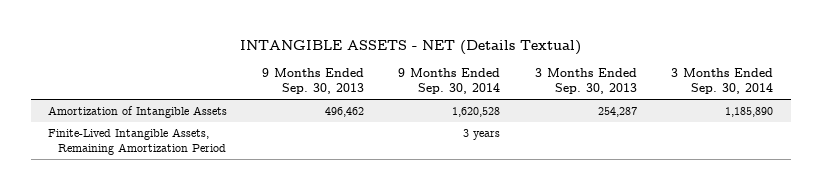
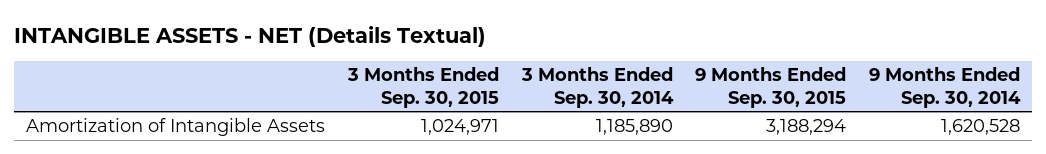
- | 9 Months Ended Sep. 30, 2013 | 9 Months Ended Sep. 30, 2014 | 3 Months Ended Sep. 30, 2013 | 3 Months Ended Sep. 30, 2014
+ | 3 Months Ended Sep. 30, 2015 | 3 Months Ended Sep. 30, 2014 | 9 Months Ended Sep. 30, 2015 | 9 Months Ended Sep. 30, 2014
- Finite-Lived Intangible Assets, Remaining Amortization Period | | 3 years | |

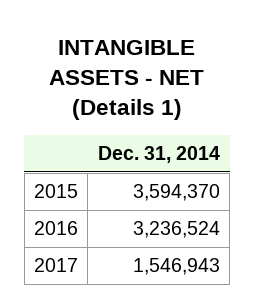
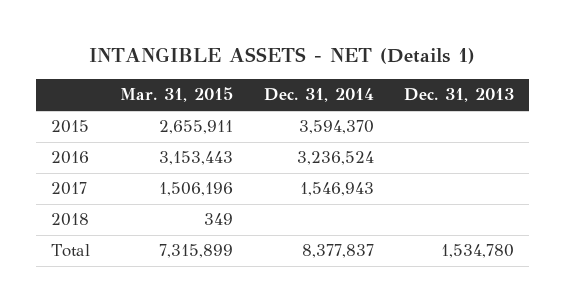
- | Dec. 31, 2014
+ | Mar. 31, 2015 | Dec. 31, 2014 | Dec. 31, 2013
+ 2018 | 349 | |
+ Total | 7,315,899 | 8,377,837 | 1,534,780

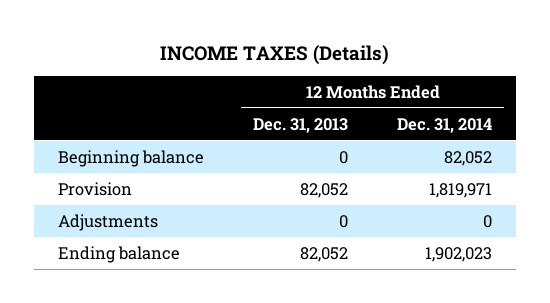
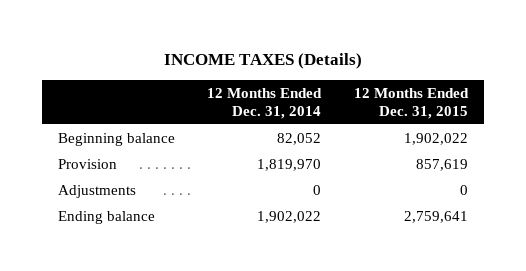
- | 12 Months Ended Dec. 31, 2013 | 12 Months Ended Dec. 31, 2014
+ | 12 Months Ended Dec. 31, 2014 | 12 Months Ended Dec. 31, 2015
- Provision | 82,052 | 1,819,971
+ Provision | 1,819,970 | 857,619
- Ending balance | 82,052 | 1,902,023
+ Ending balance | 1,902,022 | 2,759,641

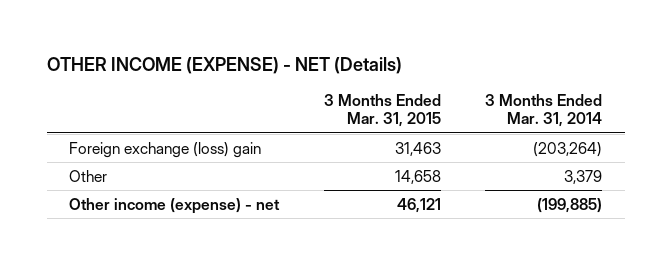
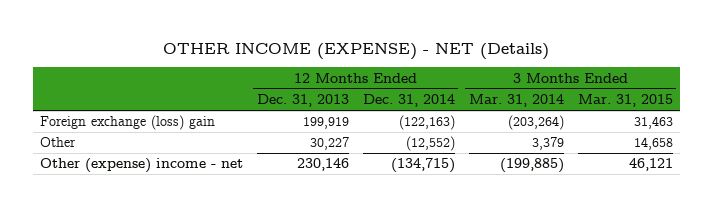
- | 3 Months Ended Mar. 31, 2015 | 3 Months Ended Mar. 31, 2014
+ | 12 Months Ended Dec. 31, 2013 | 12 Months Ended Dec. 31, 2014 | 3 Months Ended Mar. 31, 2014 | 3 Months Ended Mar. 31, 2015
- Other income (expense) - net | 46,121 | (199,885)
+ Other (expense) income - net | 230,146 | (134,715) | (199,885) | 46,121

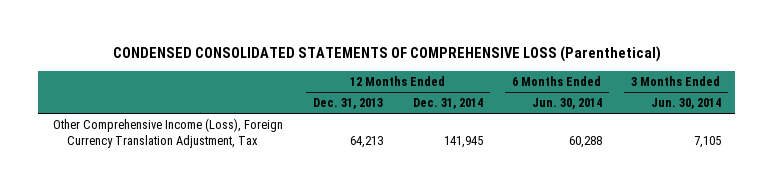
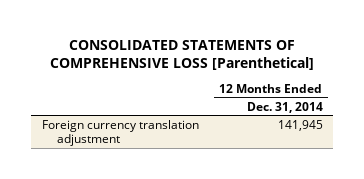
- CONDENSED CONSOLIDATED STATEMENTS OF COMPREHENSIVE LOSS (Parenthetical)
+ CONSOLIDATED STATEMENTS OF COMPREHENSIVE LOSS [Parenthetical]
- | 12 Months Ended Dec. 31, 2013 | 12 Months Ended Dec. 31, 2014 | 6 Months Ended Jun. 30, 2014 | 3 Months Ended Jun. 30, 2014
+ | 12 Months Ended Dec. 31, 2014
- Other Comprehensive Income (Loss), Foreign Currency Translation Adjustment, Tax | 64,213 | 141,945 | 60,288 | 7,105
+ Foreign currency translation adjustment | 141,945

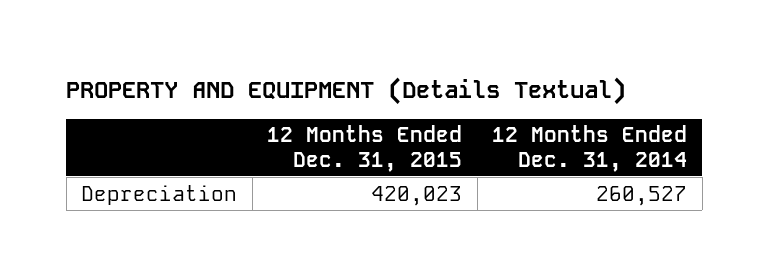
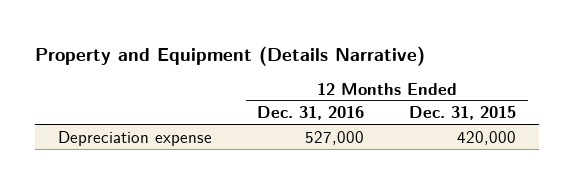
- PROPERTY AND EQUIPMENT (Details Textual)
+ Property and Equipment (Details Narrative)
- | 12 Months Ended Dec. 31, 2015 | 12 Months Ended Dec. 31, 2014
+ | 12 Months Ended Dec. 31, 2016 | 12 Months Ended Dec. 31, 2015
- Depreciation | 420,023 | 260,527
+ Depreciation expense | 527,000 | 420,000

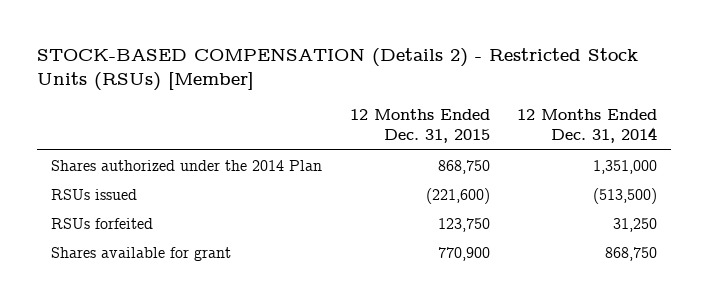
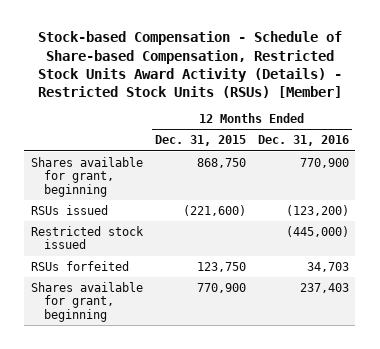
- STOCK-BASED COMPENSATION (Details 2) - Restricted Stock Units (RSUs) [Member]
+ Stock-based Compensation - Schedule of Share-based Compensation, Restricted Stock Units Award Activity (Details) - Restricted Stock Units (RSUs) [Member]
- | 12 Months Ended Dec. 31, 2015 | 12 Months Ended Dec. 31, 2014
+ | 12 Months Ended Dec. 31, 2015 | 12 Months Ended Dec. 31, 2016
- Shares authorized under the 2014 Plan | 868,750 | 1,351,000
+ Shares available for grant, beginning | 868,750 | 770,900
+ Restricted stock issued | | (445,000)
- Shares available for grant | 770,900 | 868,750
+ Shares available for grant, beginning | 770,900 | 237,403

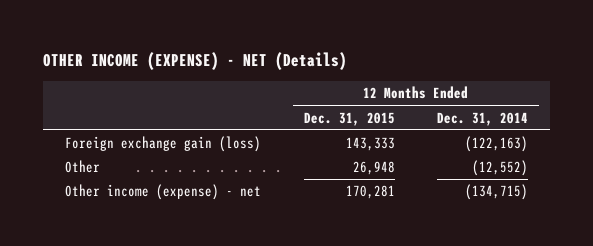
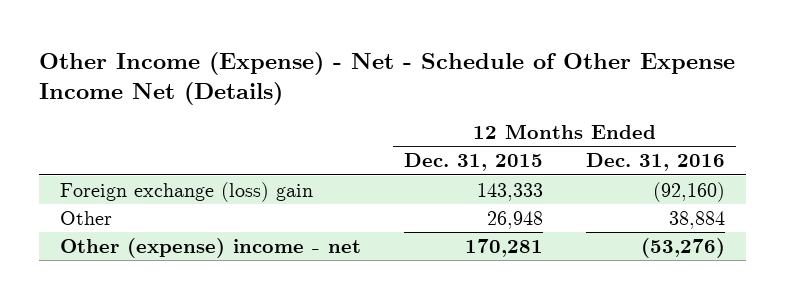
- OTHER INCOME (EXPENSE) - NET (Details)
+ Other Income (Expense) - Net - Schedule of Other Expense Income Net (Details)
- | 12 Months Ended Dec. 31, 2015 | 12 Months Ended Dec. 31, 2014
+ | 12 Months Ended Dec. 31, 2015 | 12 Months Ended Dec. 31, 2016
- Foreign exchange gain (loss) | 143,333 | (122,163)
+ Foreign exchange (loss) gain | 143,333 | (92,160)
- Other income (expense) - net | 170,281 | (134,715)
+ Other (expense) income - net | 170,281 | (53,276)

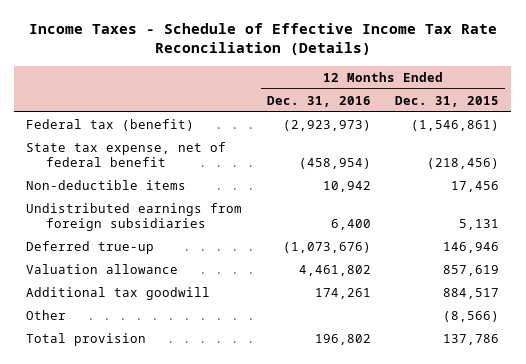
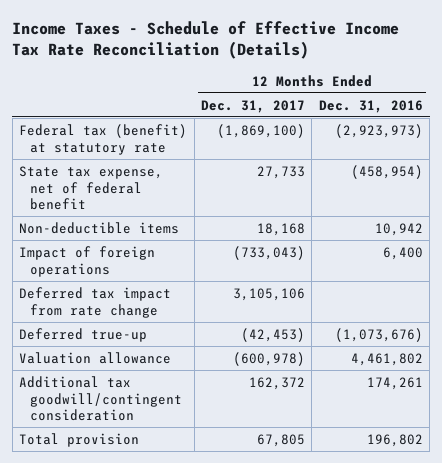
- | 12 Months Ended Dec. 31, 2016 | 12 Months Ended Dec. 31, 2015
+ | 12 Months Ended Dec. 31, 2017 | 12 Months Ended Dec. 31, 2016
- Federal tax (benefit) | (2,923,973) | (1,546,861)
+ Federal tax (benefit) at statutory rate | (1,869,100) | (2,923,973)
- Undistributed earnings from foreign subsidiaries | 6,400 | 5,131
+ Impact of foreign operations | (733,043) | 6,400
+ Deferred tax impact from rate change | 3,105,106 |
- Additional tax goodwill | 174,261 | 884,517
- Other | | (8,566)
+ Additional tax goodwill/contingent consideration | 162,372 | 174,261

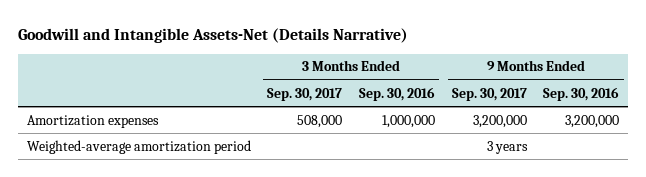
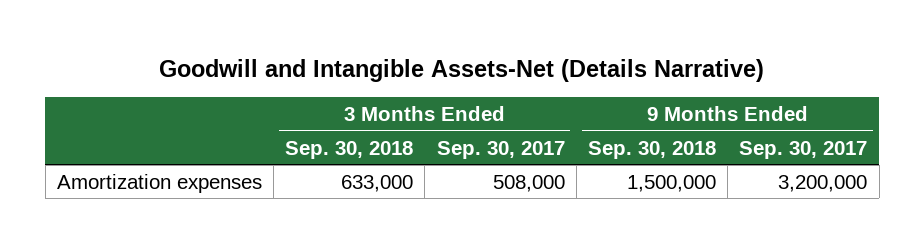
- | 3 Months Ended Sep. 30, 2017 | 3 Months Ended Sep. 30, 2016 | 9 Months Ended Sep. 30, 2017 | 9 Months Ended Sep. 30, 2016
+ | 3 Months Ended Sep. 30, 2018 | 3 Months Ended Sep. 30, 2017 | 9 Months Ended Sep. 30, 2018 | 9 Months Ended Sep. 30, 2017
- Weighted-average amortization period | | | 3 years |

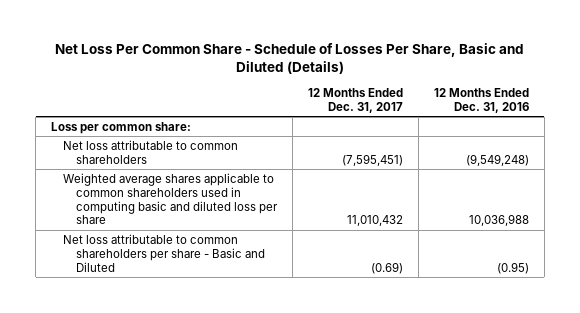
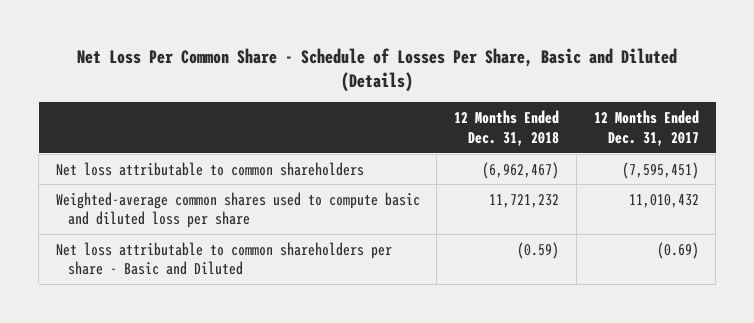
- | 12 Months Ended Dec. 31, 2017 | 12 Months Ended Dec. 31, 2016
+ | 12 Months Ended Dec. 31, 2018 | 12 Months Ended Dec. 31, 2017
- Loss per common share:
- Weighted average shares applicable to common shareholders used in computing basic and diluted loss per share | 11,010,432 | 10,036,988
+ Weighted-average common shares used to compute basic and diluted loss per share | 11,721,232 | 11,010,432

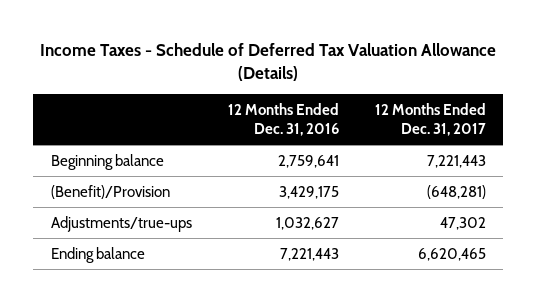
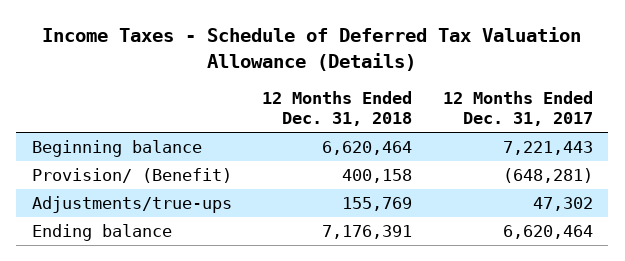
- | 12 Months Ended Dec. 31, 2016 | 12 Months Ended Dec. 31, 2017
+ | 12 Months Ended Dec. 31, 2018 | 12 Months Ended Dec. 31, 2017
- (Benefit)/Provision | 3,429,175 | (648,281)
+ Provision/ (Benefit) | 400,158 | (648,281)
- Ending balance | 7,221,443 | 6,620,465
+ Ending balance | 7,176,391 | 6,620,464

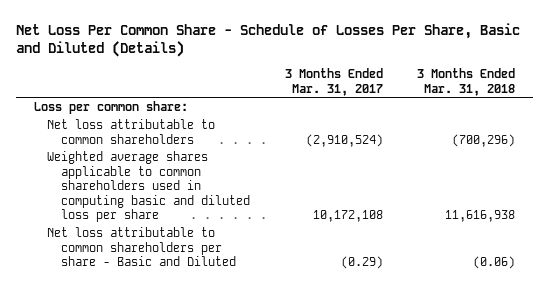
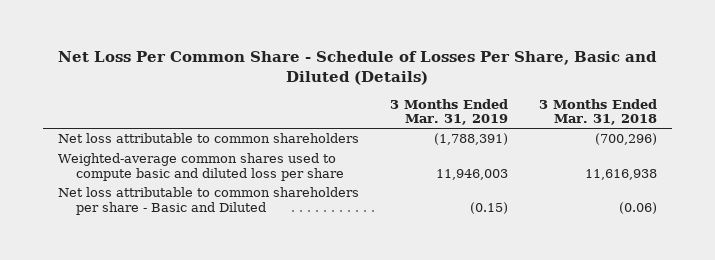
- | 3 Months Ended Mar. 31, 2017 | 3 Months Ended Mar. 31, 2018
+ | 3 Months Ended Mar. 31, 2019 | 3 Months Ended Mar. 31, 2018
- Loss per common share:
- Weighted average shares applicable to common shareholders used in computing basic and diluted loss per share | 10,172,108 | 11,616,938
+ Weighted-average common shares used to compute basic and diluted loss per share | 11,946,003 | 11,616,938

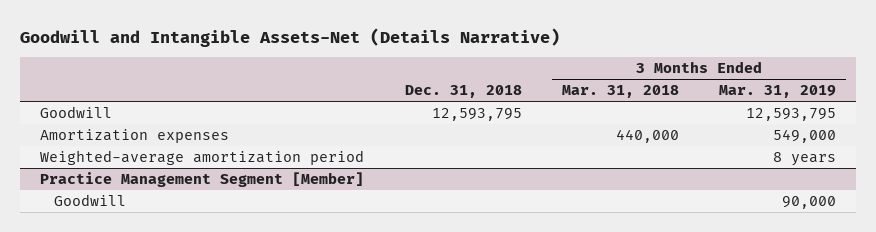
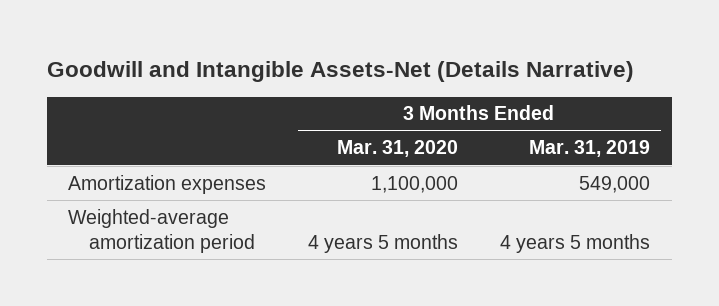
- | Dec. 31, 2018 | 3 Months Ended Mar. 31, 2018 | 3 Months Ended Mar. 31, 2019
+ | 3 Months Ended Mar. 31, 2020 | 3 Months Ended Mar. 31, 2019
- Goodwill | 12,593,795 | | 12,593,795
- Weighted-average amortization period | | | 8 years
- Practice Management Segment [Member]
- Goodwill | | | 90,000
+ Weighted-average amortization period | 4 years 5 months | 4 years 5 months

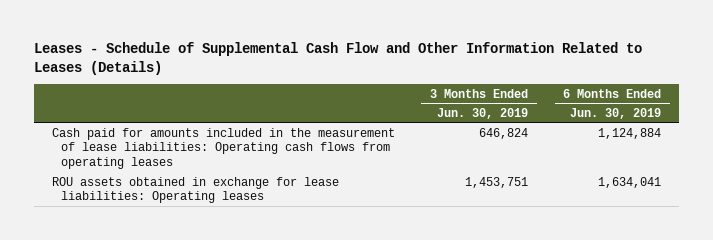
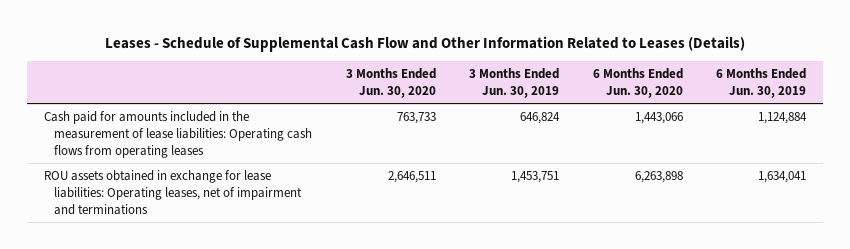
- | 3 Months Ended Jun. 30, 2019 | 6 Months Ended Jun. 30, 2019
+ | 3 Months Ended Jun. 30, 2020 | 3 Months Ended Jun. 30, 2019 | 6 Months Ended Jun. 30, 2020 | 6 Months Ended Jun. 30, 2019
- ROU assets obtained in exchange for lease liabilities: Operating leases | 1,453,751 | 1,634,041
+ ROU assets obtained in exchange for lease liabilities: Operating leases, net of impairment and terminations | 2,646,511 | 1,453,751 | 6,263,898 | 1,634,041

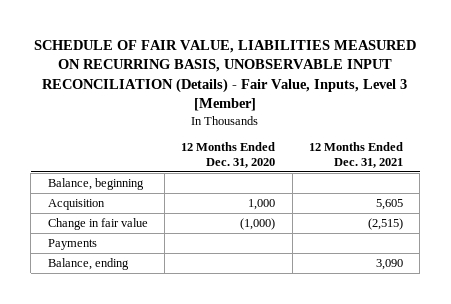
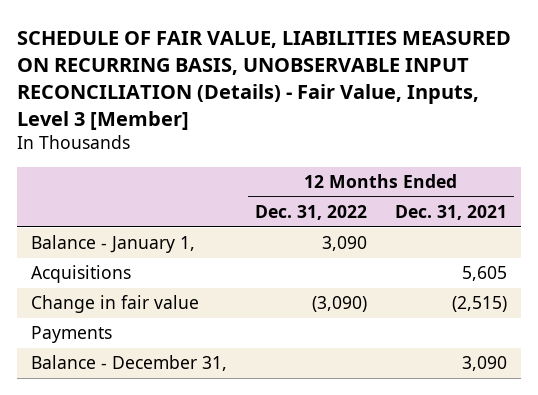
- | 12 Months Ended Dec. 31, 2020 | 12 Months Ended Dec. 31, 2021
+ | 12 Months Ended Dec. 31, 2022 | 12 Months Ended Dec. 31, 2021
- Balance, beginning
- Acquisition | 1,000 | 5,605
+ Balance - January 1, | 3,090 |
+ Acquisitions | | 5,605
- Balance, ending | | 3,090
+ Balance - December 31, | | 3,090

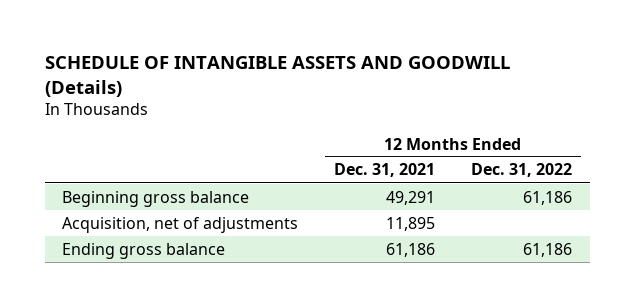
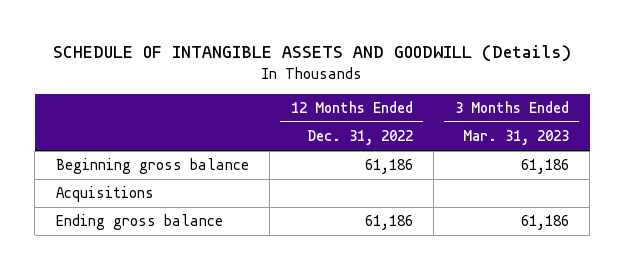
- | 12 Months Ended Dec. 31, 2021 | 12 Months Ended Dec. 31, 2022
+ | 12 Months Ended Dec. 31, 2022 | 3 Months Ended Mar. 31, 2023
- Acquisition, net of adjustments | 11,895 |
+ Acquisitions

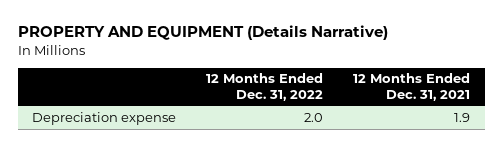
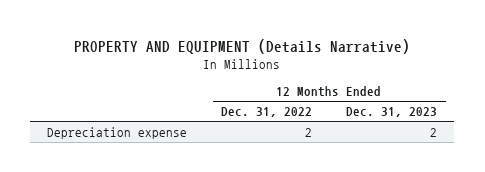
- | 12 Months Ended Dec. 31, 2022 | 12 Months Ended Dec. 31, 2021
+ | 12 Months Ended Dec. 31, 2022 | 12 Months Ended Dec. 31, 2023
- Depreciation expense | 2.0 | 1.9
+ Depreciation expense | 2 | 2

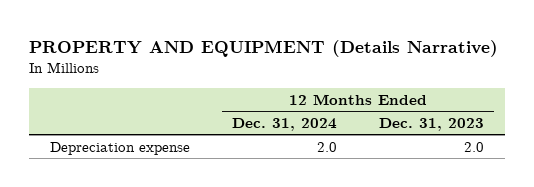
- | 12 Months Ended Dec. 31, 2022 | 12 Months Ended Dec. 31, 2023
+ | 12 Months Ended Dec. 31, 2024 | 12 Months Ended Dec. 31, 2023
- Depreciation expense | 2 | 2
+ Depreciation expense | 2.0 | 2.0

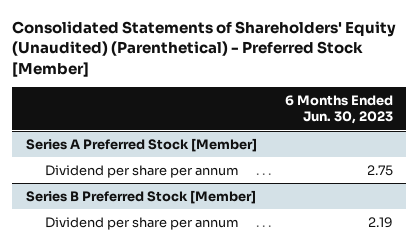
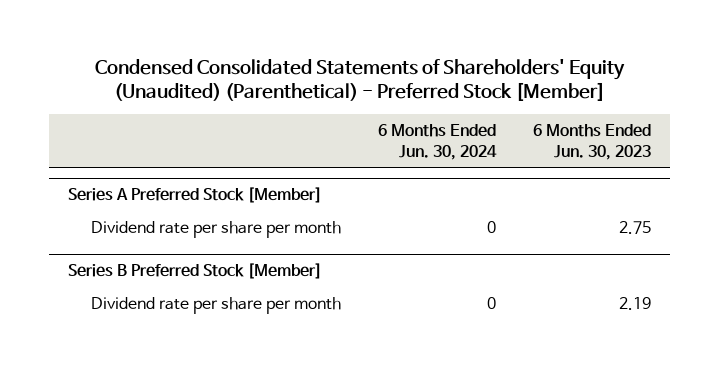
- Consolidated Statements of Shareholders' Equity (Unaudited) (Parenthetical) - Preferred Stock [Member]
+ Condensed Consolidated Statements of Shareholders' Equity (Unaudited) (Parenthetical) - Preferred Stock [Member]
- | 6 Months Ended Jun. 30, 2023
+ | 6 Months Ended Jun. 30, 2024 | 6 Months Ended Jun. 30, 2023
@ Series A Preferred Stock [Member]
- Dividend per share per annum | 2.75
+ Dividend rate per share per month | 0 | 2.75
@ Series B Preferred Stock [Member]
- Dividend per share per annum | 2.19
+ Dividend rate per share per month | 0 | 2.19

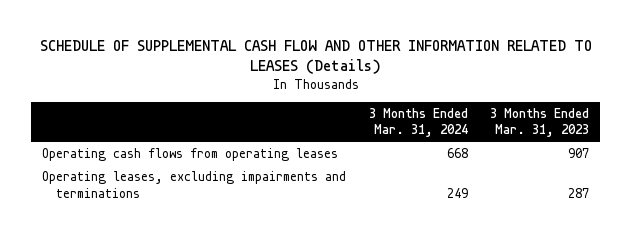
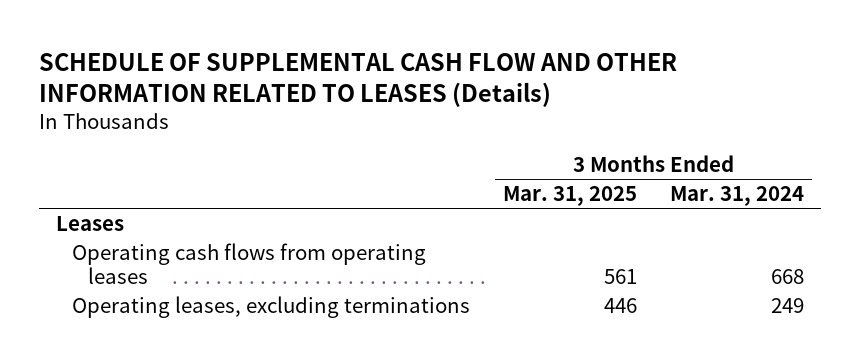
- | 3 Months Ended Mar. 31, 2024 | 3 Months Ended Mar. 31, 2023
+ | 3 Months Ended Mar. 31, 2025 | 3 Months Ended Mar. 31, 2024
+ Leases
- Operating leases, excluding impairments and terminations | 249 | 287
+ Operating leases, excluding terminations | 446 | 249

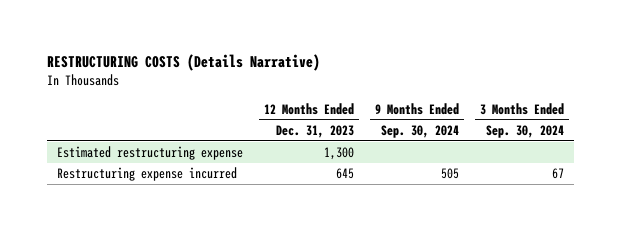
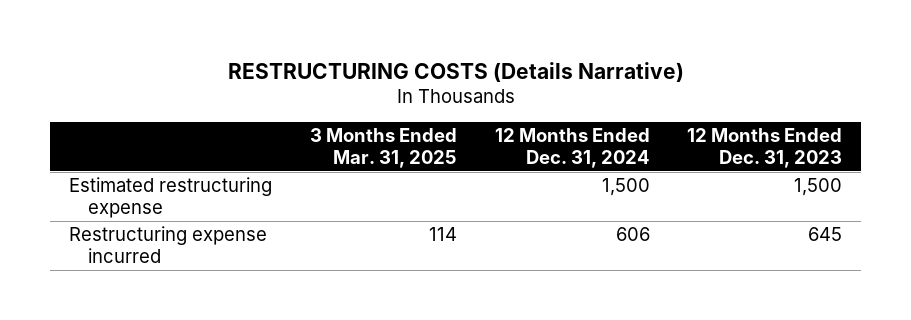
- | 12 Months Ended Dec. 31, 2023 | 9 Months Ended Sep. 30, 2024 | 3 Months Ended Sep. 30, 2024
+ | 3 Months Ended Mar. 31, 2025 | 12 Months Ended Dec. 31, 2024 | 12 Months Ended Dec. 31, 2023
- Estimated restructuring expense | 1,300 | |
+ Estimated restructuring expense | | 1,500 | 1,500

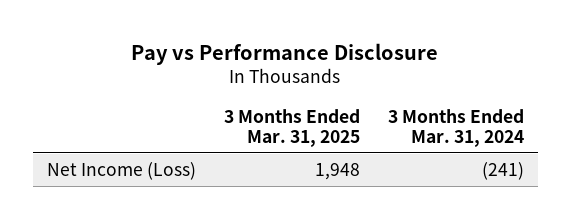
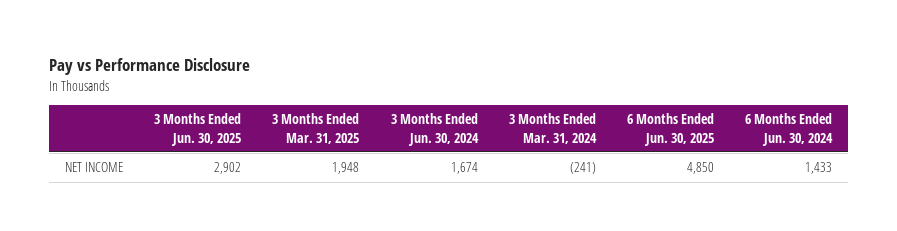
- | 3 Months Ended Mar. 31, 2025 | 3 Months Ended Mar. 31, 2024
+ | 3 Months Ended Jun. 30, 2025 | 3 Months Ended Mar. 31, 2025 | 3 Months Ended Jun. 30, 2024 | 3 Months Ended Mar. 31, 2024 | 6 Months Ended Jun. 30, 2025 | 6 Months Ended Jun. 30, 2024
- Net Income (Loss) | 1,948 | (241)
+ NET INCOME | 2,902 | 1,948 | 1,674 | (241) | 4,850 | 1,433

